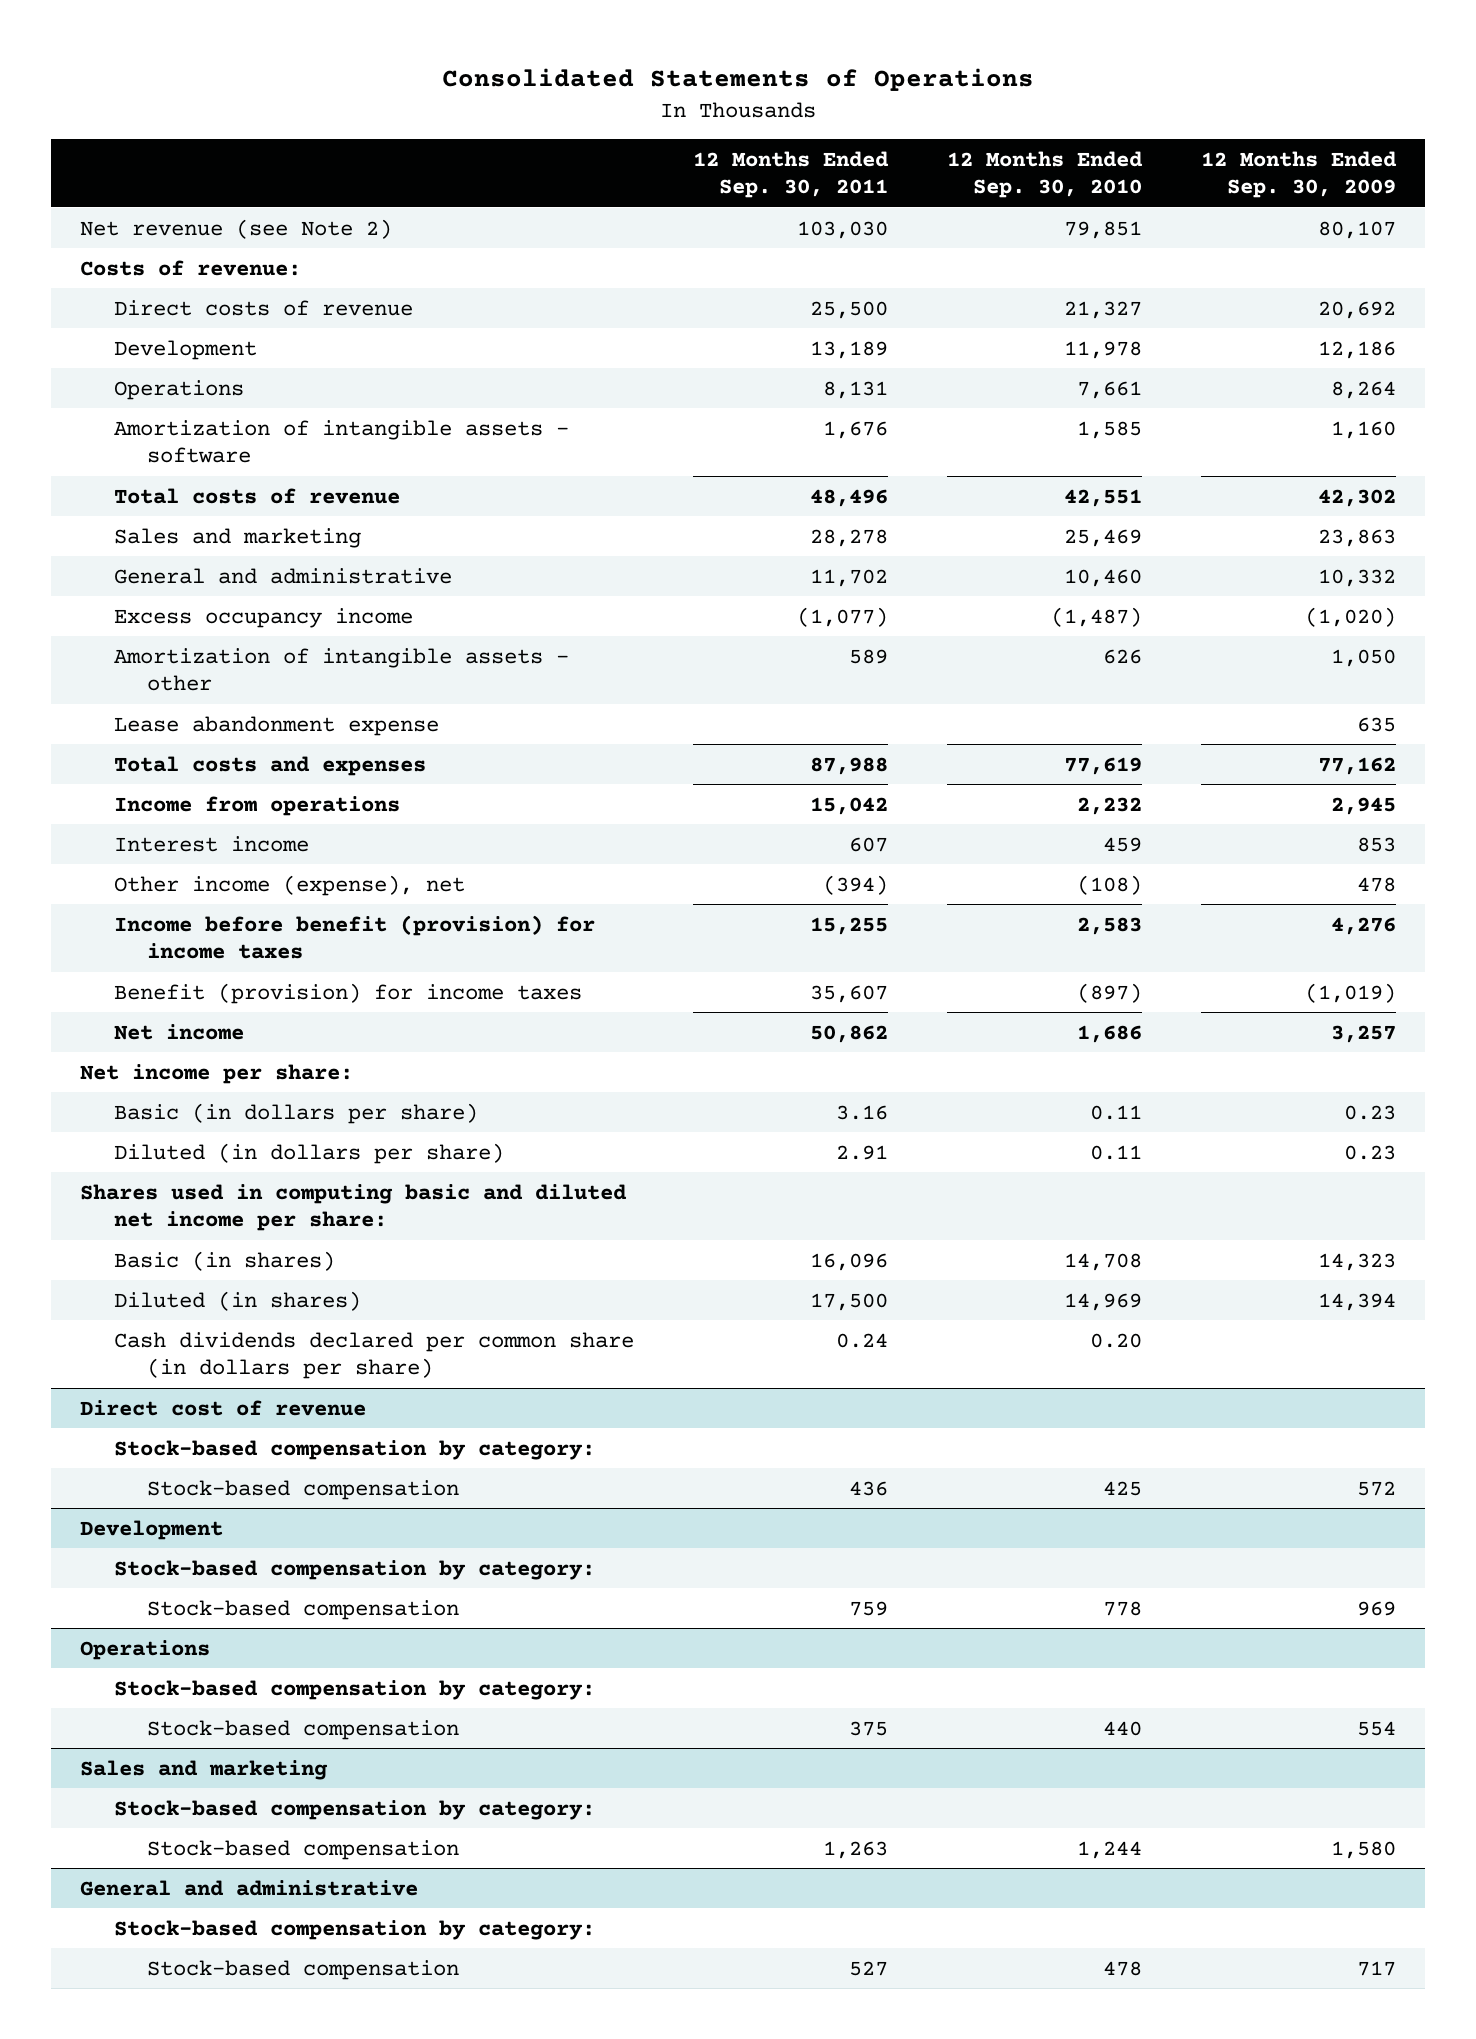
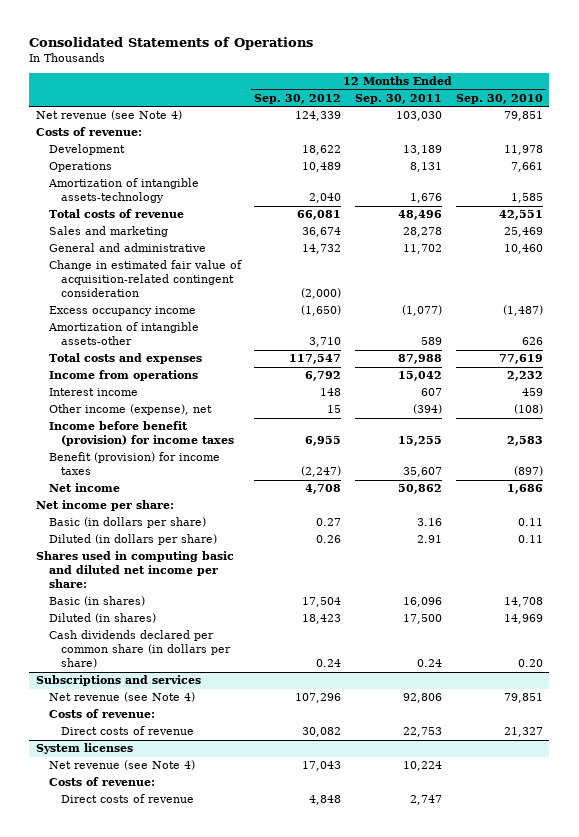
- | 12 Months Ended Sep. 30, 2011 | 12 Months Ended Sep. 30, 2010 | 12 Months Ended Sep. 30, 2009
+ | 12 Months Ended Sep. 30, 2012 | 12 Months Ended Sep. 30, 2011 | 12 Months Ended Sep. 30, 2010
- Net revenue (see Note 2) | 103,030 | 79,851 | 80,107
+ Net revenue (see Note 4) | 124,339 | 103,030 | 79,851
- Direct costs of revenue | 25,500 | 21,327 | 20,692
- Amortization of intangible assets - software | 1,676 | 1,585 | 1,160
+ Amortization of intangible assets-technology | 2,040 | 1,676 | 1,585
+ Change in estimated fair value of acquisition-related contingent consideration | (2,000) | |
- Amortization of intangible assets - other | 589 | 626 | 1,050
- Lease abandonment expense | | | 635
+ Amortization of intangible assets-other | 3,710 | 589 | 626
- Direct cost of revenue
- Stock-based compensation by category:
- Stock-based compensation | 436 | 425 | 572
- Development
- Stock-based compensation by category:
- Stock-based compensation | 759 | 778 | 969
- Operations
- Stock-based compensation by category:
- Stock-based compensation | 375 | 440 | 554
- Sales and marketing
- Stock-based compensation by category:
- Stock-based compensation | 1,263 | 1,244 | 1,580
- General and administrative
- Stock-based compensation by category:
- Stock-based compensation | 527 | 478 | 717
+ Subscriptions and services
+ Net revenue (see Note 4) | 107,296 | 92,806 | 79,851
+ Costs of revenue:
+ Direct costs of revenue | 30,082 | 22,753 | 21,327
+ System licenses
+ Net revenue (see Note 4) | 17,043 | 10,224 |
+ Costs of revenue:
+ Direct costs of revenue | 4,848 | 2,747 |

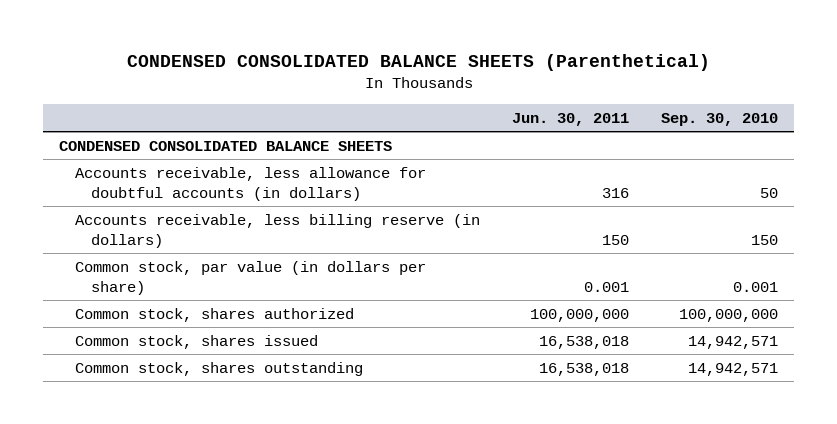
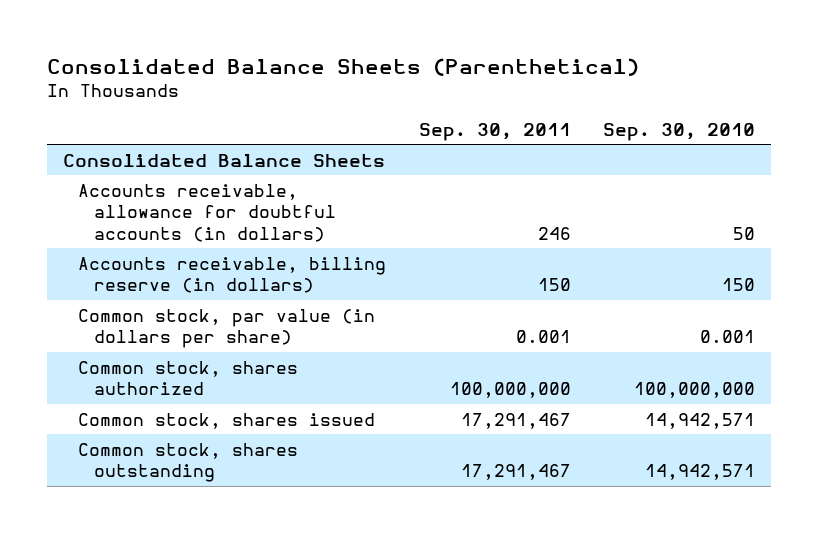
- CONDENSED CONSOLIDATED BALANCE SHEETS (Parenthetical)
+ Consolidated Balance Sheets (Parenthetical)
- | Jun. 30, 2011 | Sep. 30, 2010
+ | Sep. 30, 2011 | Sep. 30, 2010
- CONDENSED CONSOLIDATED BALANCE SHEETS
- Accounts receivable, less allowance for doubtful accounts (in dollars) | 316 | 50
- Accounts receivable, less billing reserve (in dollars) | 150 | 150
+ Consolidated Balance Sheets
+ Accounts receivable, allowance for doubtful accounts (in dollars) | 246 | 50
+ Accounts receivable, billing reserve (in dollars) | 150 | 150

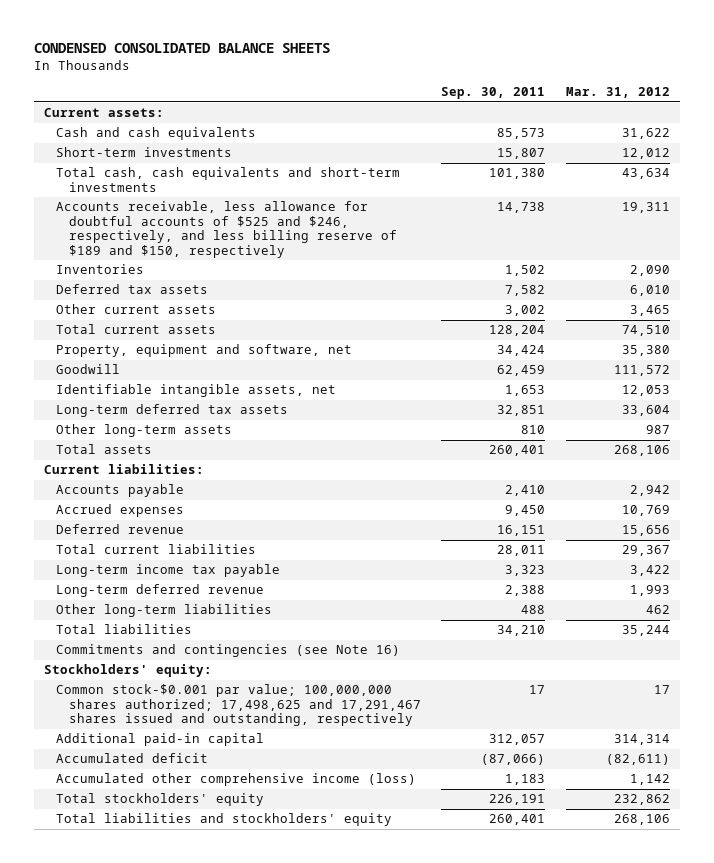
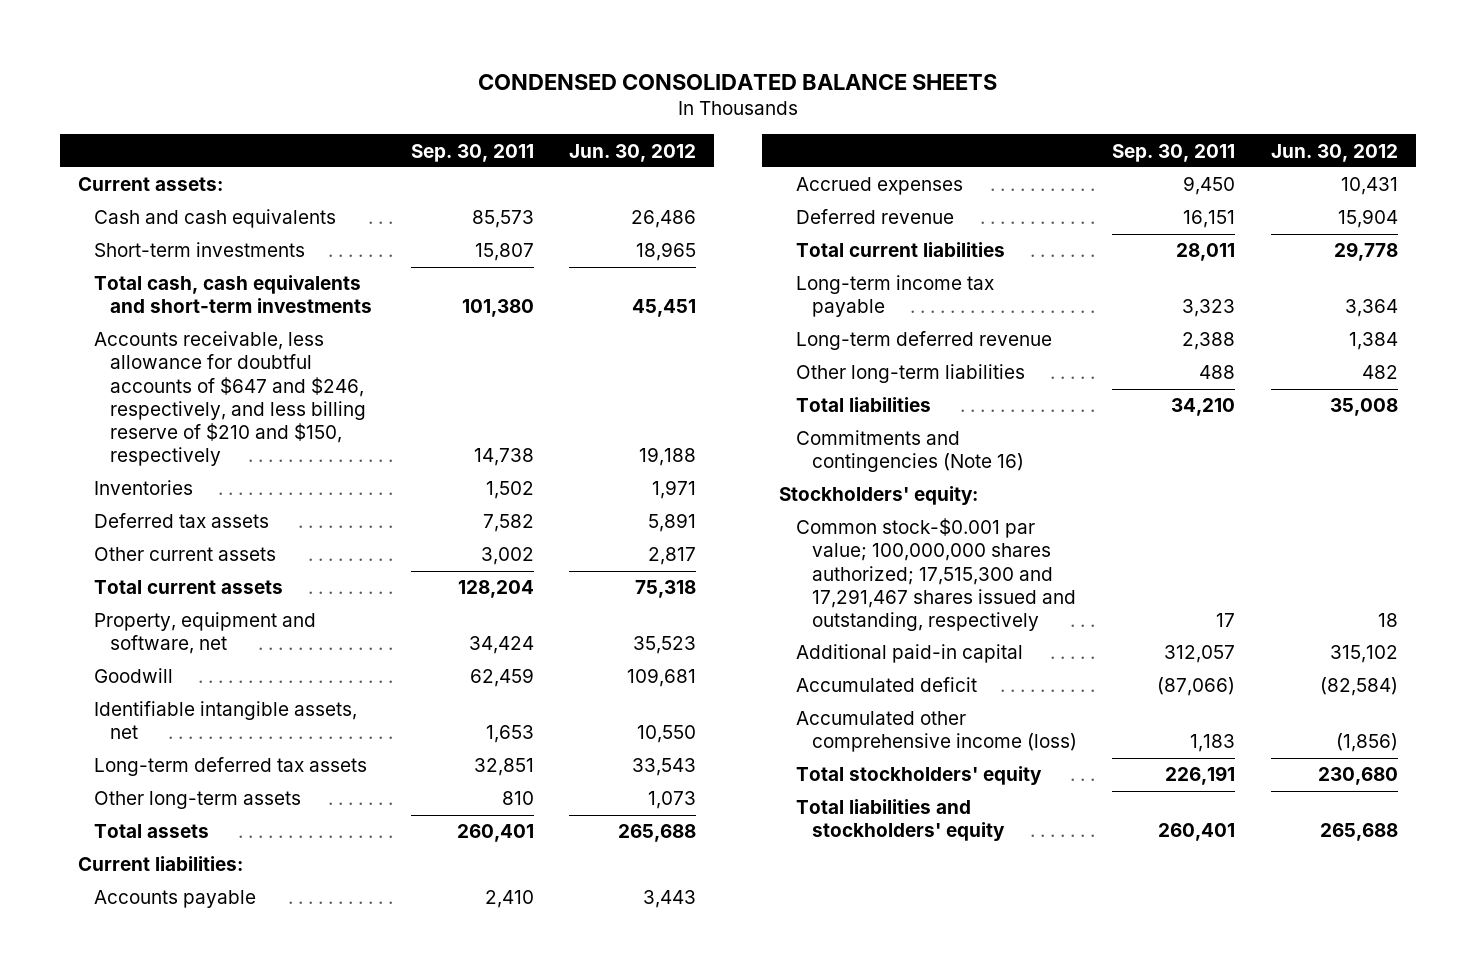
- | Sep. 30, 2011 | Mar. 31, 2012
+ | Sep. 30, 2011 | Jun. 30, 2012
- Accounts receivable, less allowance for doubtful accounts of $525 and $246, respectively, and less billing reserve of $189 and $150, respectively | 14,738 | 19,311
+ Accounts receivable, less allowance for doubtful accounts of $647 and $246, respectively, and less billing reserve of $210 and $150, respectively | 14,738 | 19,188
- Commitments and contingencies (see Note 16)
+ Commitments and contingencies (Note 16)
- Common stock-$0.001 par value; 100,000,000 shares authorized; 17,498,625 and 17,291,467 shares issued and outstanding, respectively | 17 | 17
+ Common stock-$0.001 par value; 100,000,000 shares authorized; 17,515,300 and 17,291,467 shares issued and outstanding, respectively | 17 | 18

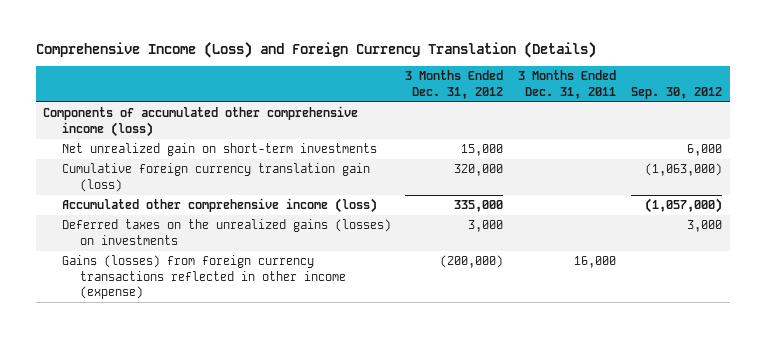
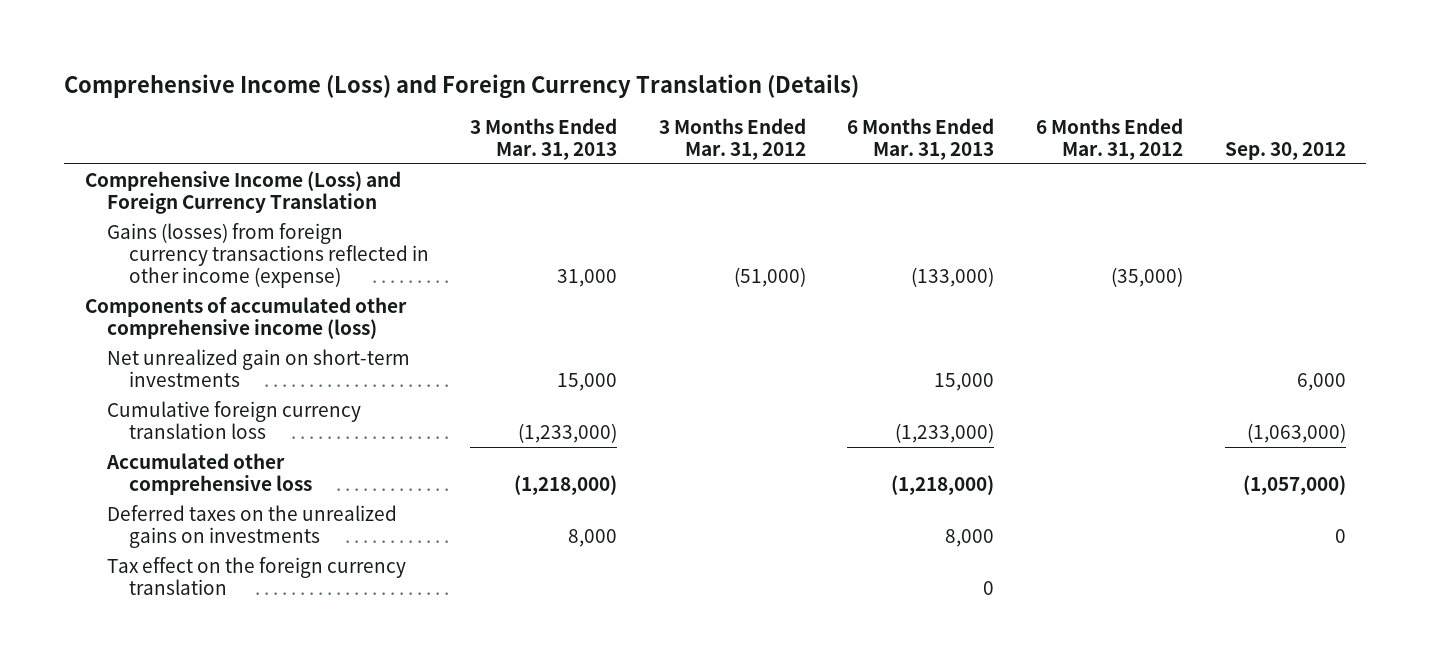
- | 3 Months Ended Dec. 31, 2012 | 3 Months Ended Dec. 31, 2011 | Sep. 30, 2012
+ | 3 Months Ended Mar. 31, 2013 | 3 Months Ended Mar. 31, 2012 | 6 Months Ended Mar. 31, 2013 | 6 Months Ended Mar. 31, 2012 | Sep. 30, 2012
+ Comprehensive Income (Loss) and Foreign Currency Translation
moved up: Gains (losses) from foreign currency transactions reflected in other income (expense) | 31,000 | (51,000) | (133,000) | (35,000) |
- Cumulative foreign currency translation gain (loss) | 320,000 | | (1,063,000)
- Accumulated other comprehensive income (loss) | 335,000 | | (1,057,000)
- Deferred taxes on the unrealized gains (losses) on investments | 3,000 | | 3,000
+ Cumulative foreign currency translation loss | (1,233,000) | | (1,233,000) | | (1,063,000)
+ Accumulated other comprehensive loss | (1,218,000) | | (1,218,000) | | (1,057,000)
+ Deferred taxes on the unrealized gains on investments | 8,000 | | 8,000 | | 0
+ Tax effect on the foreign currency translation | | | 0 | |

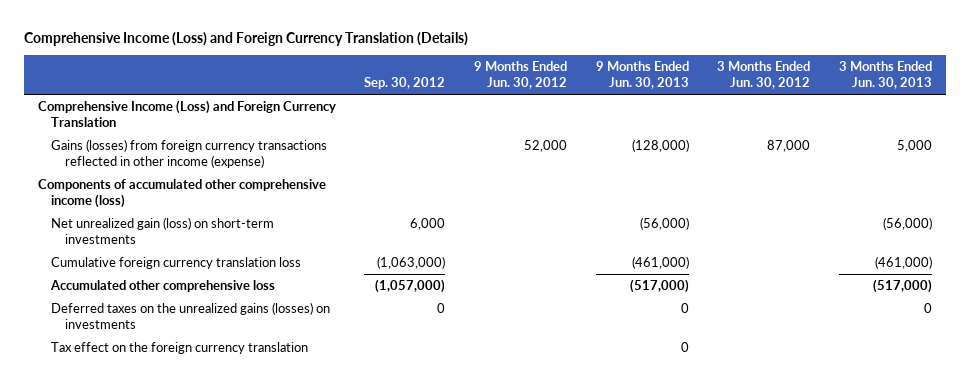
- | 3 Months Ended Mar. 31, 2013 | 3 Months Ended Mar. 31, 2012 | 6 Months Ended Mar. 31, 2013 | 6 Months Ended Mar. 31, 2012 | Sep. 30, 2012
+ | Sep. 30, 2012 | 9 Months Ended Jun. 30, 2012 | 9 Months Ended Jun. 30, 2013 | 3 Months Ended Jun. 30, 2012 | 3 Months Ended Jun. 30, 2013
- Net unrealized gain on short-term investments | 15,000 | | 15,000 | | 6,000
+ Net unrealized gain (loss) on short-term investments | 6,000 | | (56,000) | | (56,000)
- Deferred taxes on the unrealized gains on investments | 8,000 | | 8,000 | | 0
+ Deferred taxes on the unrealized gains (losses) on investments | 0 | | 0 | | 0

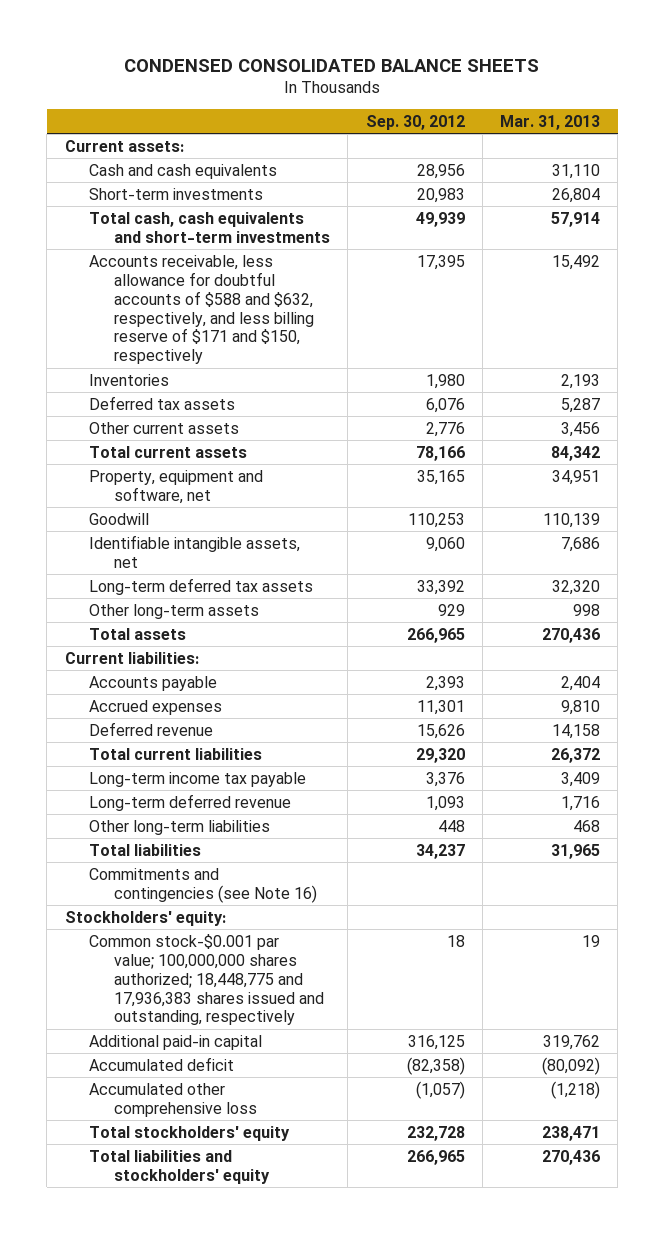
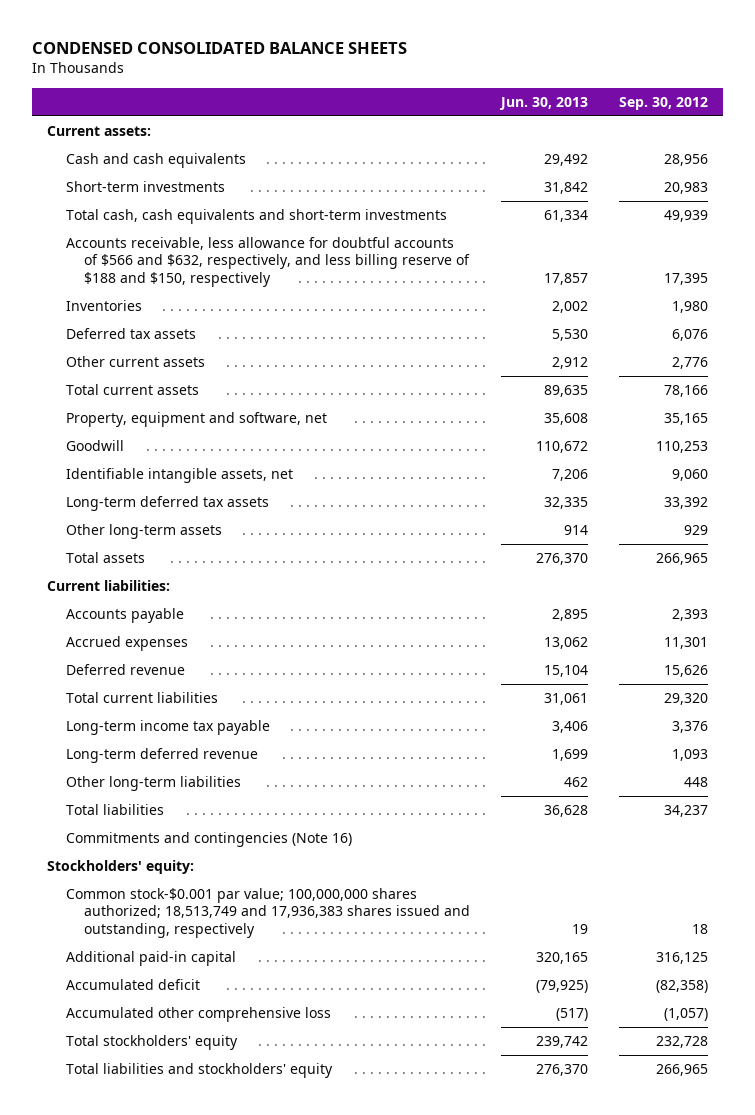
- | Sep. 30, 2012 | Mar. 31, 2013
+ | Jun. 30, 2013 | Sep. 30, 2012
- Accounts receivable, less allowance for doubtful accounts of $588 and $632, respectively, and less billing reserve of $171 and $150, respectively | 17,395 | 15,492
+ Accounts receivable, less allowance for doubtful accounts of $566 and $632, respectively, and less billing reserve of $188 and $150, respectively | 17,857 | 17,395
- Commitments and contingencies (see Note 16)
+ Commitments and contingencies (Note 16)
- Common stock-$0.001 par value; 100,000,000 shares authorized; 18,448,775 and 17,936,383 shares issued and outstanding, respectively | 18 | 19
+ Common stock-$0.001 par value; 100,000,000 shares authorized; 18,513,749 and 17,936,383 shares issued and outstanding, respectively | 19 | 18

